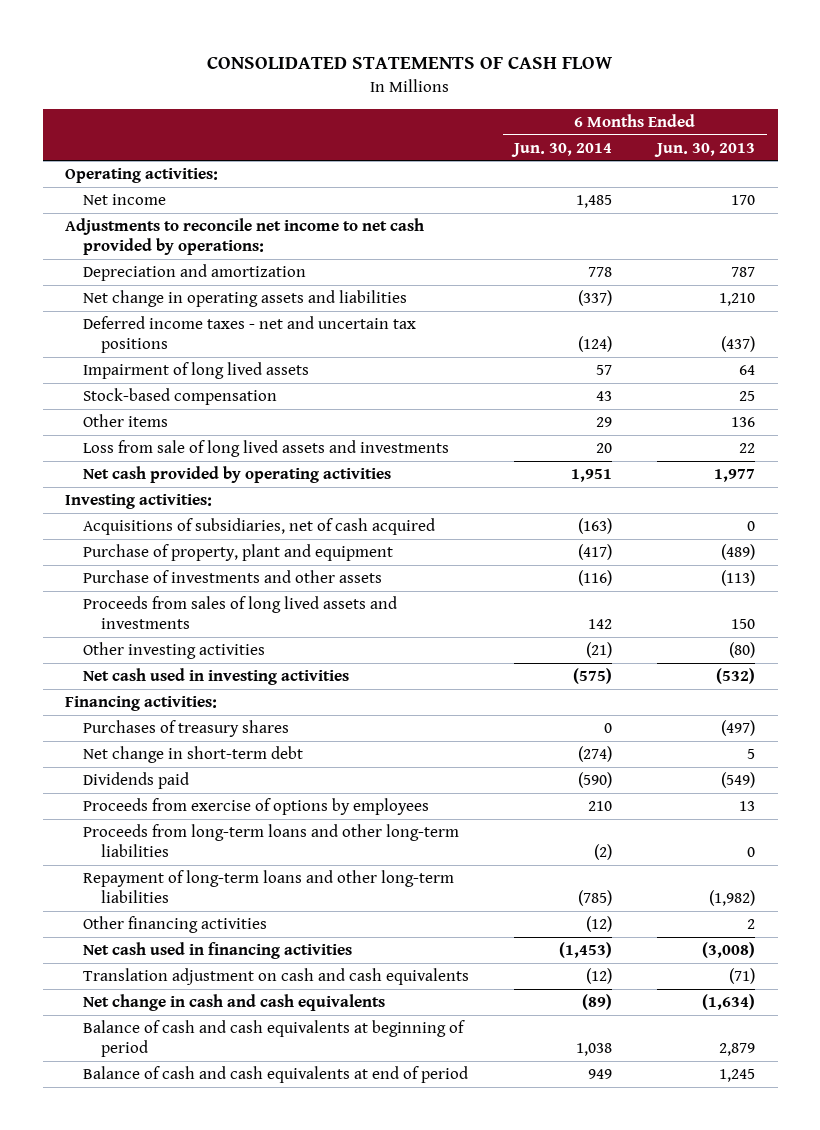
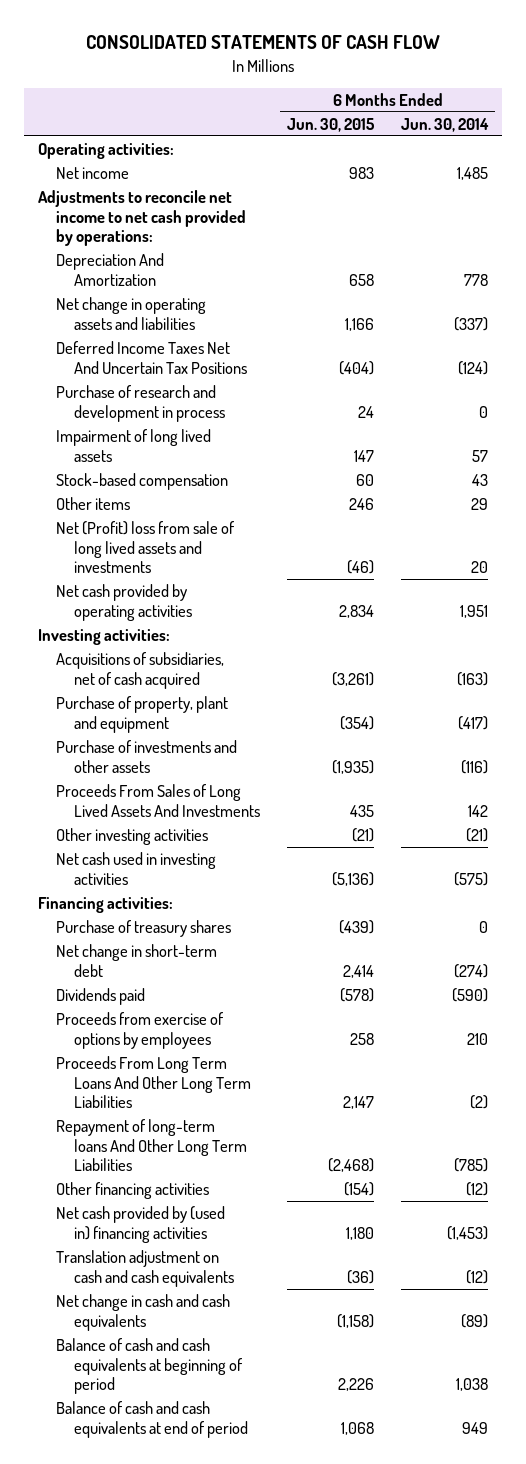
- | 6 Months Ended Jun. 30, 2014 | 6 Months Ended Jun. 30, 2013
+ | 6 Months Ended Jun. 30, 2015 | 6 Months Ended Jun. 30, 2014
- Depreciation and amortization | 778 | 787
+ Depreciation And Amortization | 658 | 778
- Deferred income taxes - net and uncertain tax positions | (124) | (437)
+ Deferred Income Taxes Net And Uncertain Tax Positions | (404) | (124)
+ Purchase of research and development in process | 24 | 0
- Loss from sale of long lived assets and investments | 20 | 22
+ Net (Profit) loss from sale of long lived assets and investments | (46) | 20
- Proceeds from sales of long lived assets and investments | 142 | 150
+ Proceeds From Sales of Long Lived Assets And Investments | 435 | 142
- Purchases of treasury shares | 0 | (497)
+ Purchase of treasury shares | (439) | 0
- Proceeds from long-term loans and other long-term liabilities | (2) | 0
- Repayment of long-term loans and other long-term liabilities | (785) | (1,982)
+ Proceeds From Long Term Loans And Other Long Term Liabilities | 2,147 | (2)
+ Repayment of long-term loans And Other Long Term Liabilities | (2,468) | (785)
- Net cash used in financing activities | (1,453) | (3,008)
+ Net cash provided by (used in) financing activities | 1,180 | (1,453)

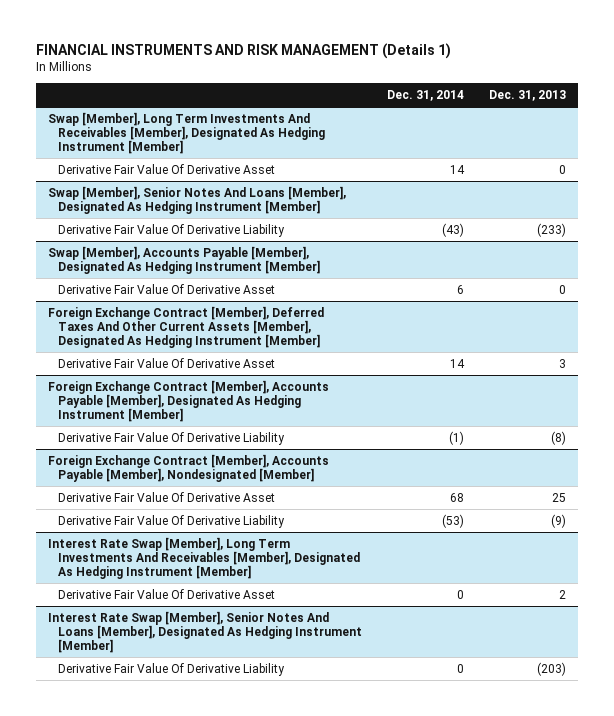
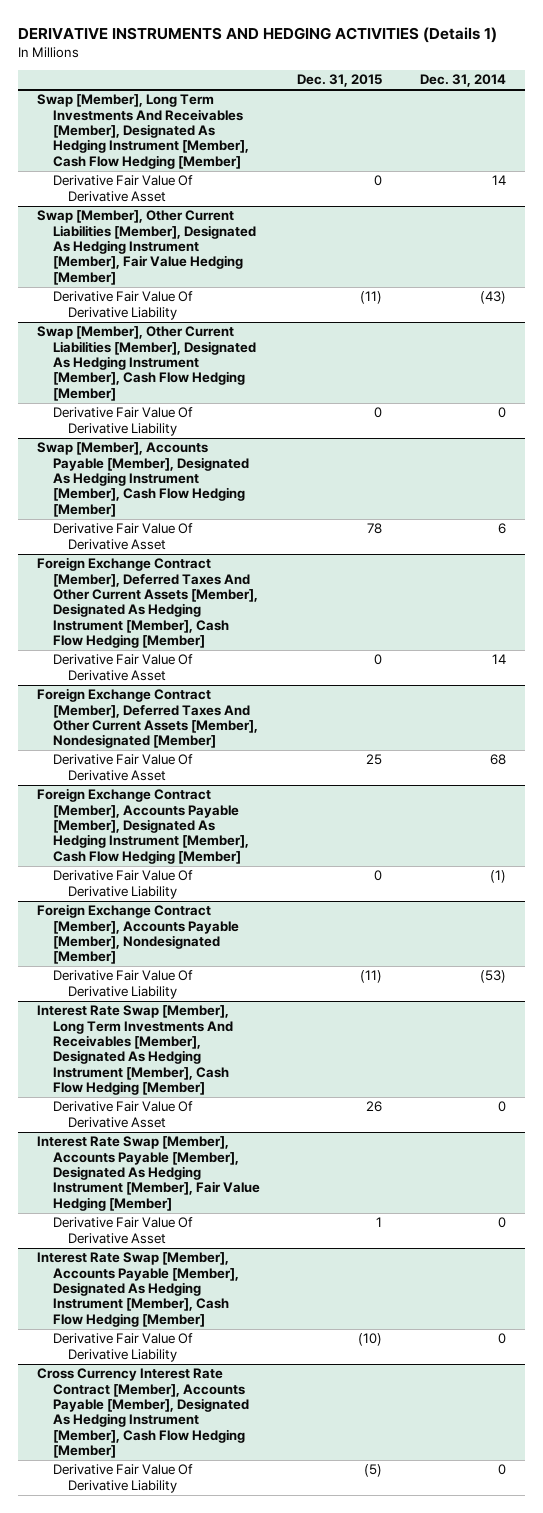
- FINANCIAL INSTRUMENTS AND RISK MANAGEMENT (Details 1)
+ DERIVATIVE INSTRUMENTS AND HEDGING ACTIVITIES (Details 1)
- | Dec. 31, 2014 | Dec. 31, 2013
+ | Dec. 31, 2015 | Dec. 31, 2014
- Swap [Member], Long Term Investments And Receivables [Member], Designated As Hedging Instrument [Member]
+ Swap [Member], Long Term Investments And Receivables [Member], Designated As Hedging Instrument [Member], Cash Flow Hedging [Member]
- Swap [Member], Senior Notes And Loans [Member], Designated As Hedging Instrument [Member]
+ Swap [Member], Other Current Liabilities [Member], Designated As Hedging Instrument [Member], Fair Value Hedging [Member]
- Swap [Member], Accounts Payable [Member], Designated As Hedging Instrument [Member]
+ Swap [Member], Other Current Liabilities [Member], Designated As Hedging Instrument [Member], Cash Flow Hedging [Member]
+ Derivative Fair Value Of Derivative Liability | 0 | 0
+ Swap [Member], Accounts Payable [Member], Designated As Hedging Instrument [Member], Cash Flow Hedging [Member]
- Foreign Exchange Contract [Member], Deferred Taxes And Other Current Assets [Member], Designated As Hedging Instrument [Member]
+ Foreign Exchange Contract [Member], Deferred Taxes And Other Current Assets [Member], Designated As Hedging Instrument [Member], Cash Flow Hedging [Member]
- Foreign Exchange Contract [Member], Accounts Payable [Member], Designated As Hedging Instrument [Member]
+ Foreign Exchange Contract [Member], Deferred Taxes And Other Current Assets [Member], Nondesignated [Member]
+ Derivative Fair Value Of Derivative Asset | 25 | 68
+ Foreign Exchange Contract [Member], Accounts Payable [Member], Designated As Hedging Instrument [Member], Cash Flow Hedging [Member]
@ Foreign Exchange Contract [Member], Accounts Payable [Member], Nondesignated [Member]
- Derivative Fair Value Of Derivative Asset | 68 | 25
- Interest Rate Swap [Member], Long Term Investments And Receivables [Member], Designated As Hedging Instrument [Member]
+ Interest Rate Swap [Member], Long Term Investments And Receivables [Member], Designated As Hedging Instrument [Member], Cash Flow Hedging [Member]
- Interest Rate Swap [Member], Senior Notes And Loans [Member], Designated As Hedging Instrument [Member]
+ Interest Rate Swap [Member], Accounts Payable [Member], Designated As Hedging Instrument [Member], Fair Value Hedging [Member]
+ Derivative Fair Value Of Derivative Asset | 1 | 0
+ Interest Rate Swap [Member], Accounts Payable [Member], Designated As Hedging Instrument [Member], Cash Flow Hedging [Member]
+ Cross Currency Interest Rate Contract [Member], Accounts Payable [Member], Designated As Hedging Instrument [Member], Cash Flow Hedging [Member]
+ Derivative Fair Value Of Derivative Liability | (5) | 0

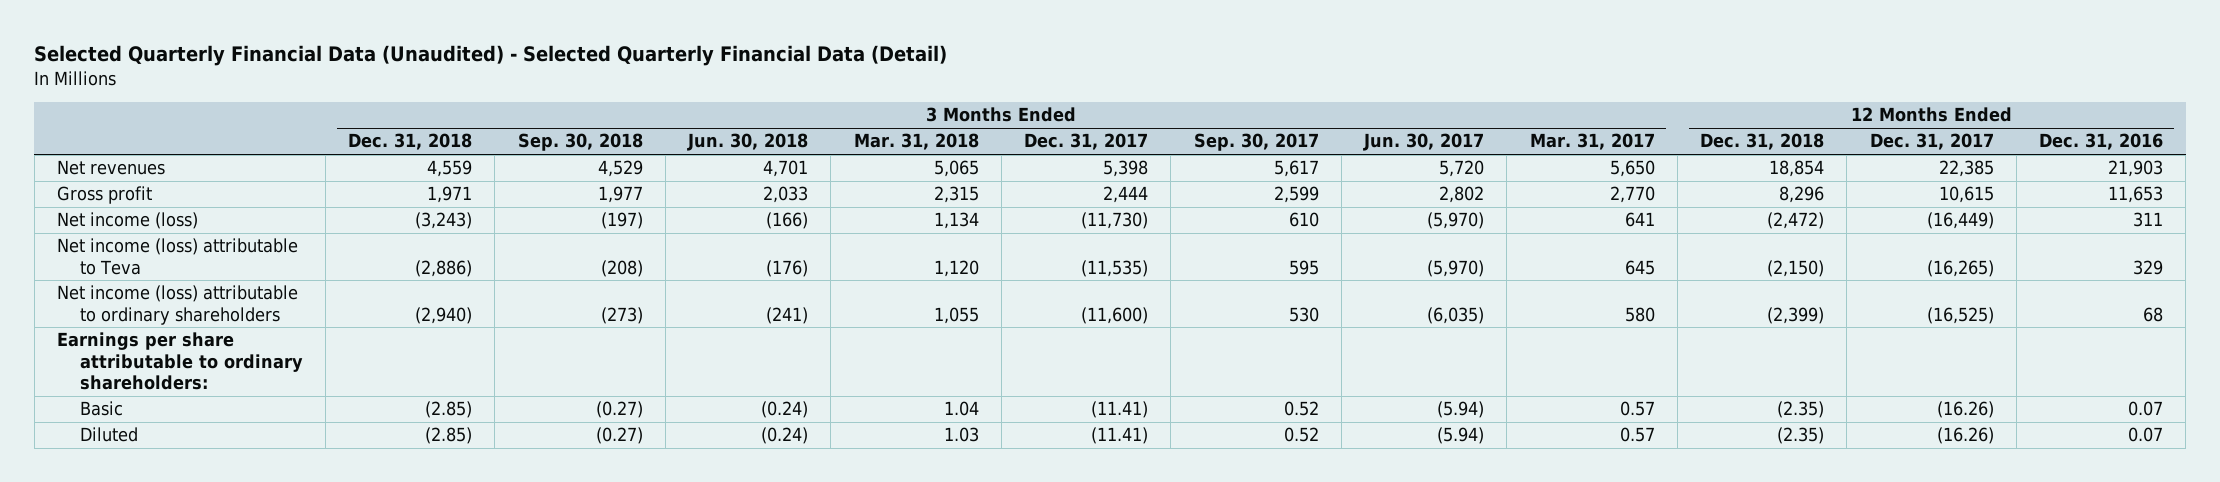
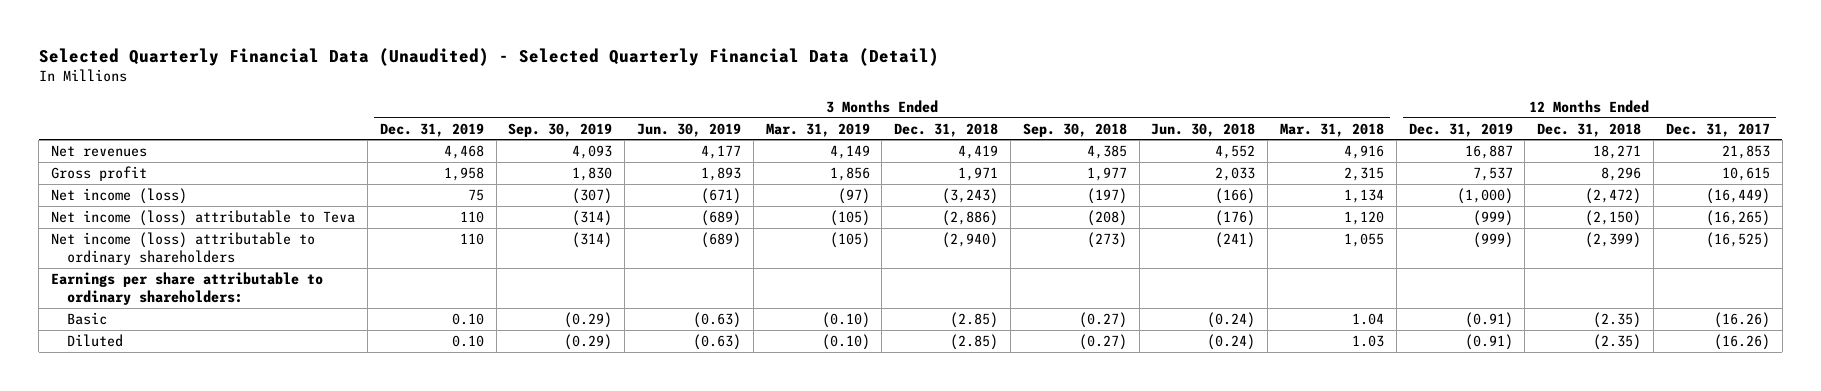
- | 3 Months Ended Dec. 31, 2018 | 3 Months Ended Sep. 30, 2018 | 3 Months Ended Jun. 30, 2018 | 3 Months Ended Mar. 31, 2018 | 3 Months Ended Dec. 31, 2017 | 3 Months Ended Sep. 30, 2017 | 3 Months Ended Jun. 30, 2017 | 3 Months Ended Mar. 31, 2017 | 12 Months Ended Dec. 31, 2018 | 12 Months Ended Dec. 31, 2017 | 12 Months Ended Dec. 31, 2016
+ | 3 Months Ended Dec. 31, 2019 | 3 Months Ended Sep. 30, 2019 | 3 Months Ended Jun. 30, 2019 | 3 Months Ended Mar. 31, 2019 | 3 Months Ended Dec. 31, 2018 | 3 Months Ended Sep. 30, 2018 | 3 Months Ended Jun. 30, 2018 | 3 Months Ended Mar. 31, 2018 | 12 Months Ended Dec. 31, 2019 | 12 Months Ended Dec. 31, 2018 | 12 Months Ended Dec. 31, 2017
- Net revenues | 4,559 | 4,529 | 4,701 | 5,065 | 5,398 | 5,617 | 5,720 | 5,650 | 18,854 | 22,385 | 21,903
+ Net revenues | 4,468 | 4,093 | 4,177 | 4,149 | 4,419 | 4,385 | 4,552 | 4,916 | 16,887 | 18,271 | 21,853

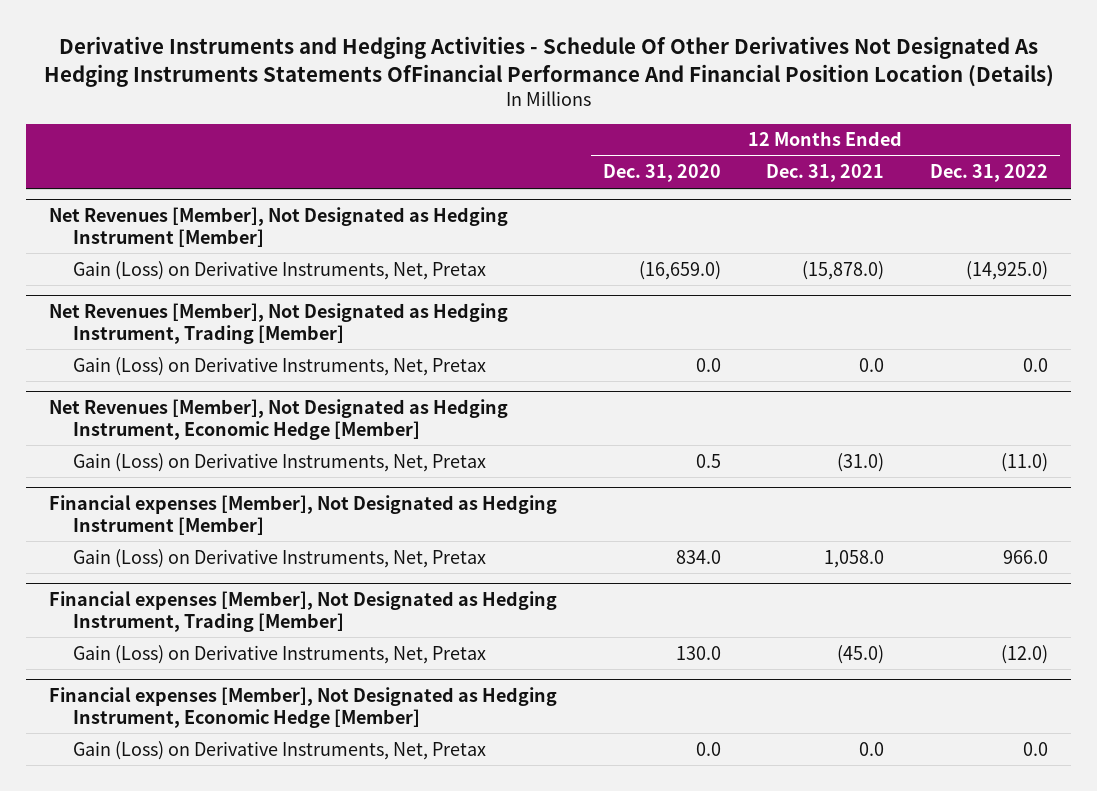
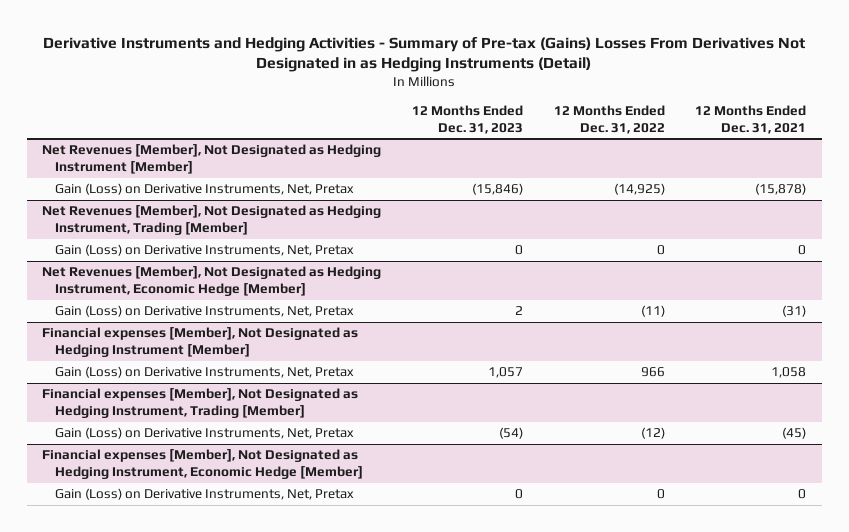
- Derivative Instruments and Hedging Activities - Schedule Of Other Derivatives Not Designated As Hedging Instruments Statements OfFinancial Performance And Financial Position Location (Details)
+ Derivative Instruments and Hedging Activities - Summary of Pre-tax (Gains) Losses From Derivatives Not Designated in as Hedging Instruments (Detail)
- | 12 Months Ended Dec. 31, 2020 | 12 Months Ended Dec. 31, 2021 | 12 Months Ended Dec. 31, 2022
+ | 12 Months Ended Dec. 31, 2023 | 12 Months Ended Dec. 31, 2022 | 12 Months Ended Dec. 31, 2021
@ Net Revenues [Member], Not Designated as Hedging Instrument [Member]
- Gain (Loss) on Derivative Instruments, Net, Pretax | (16,659.0) | (15,878.0) | (14,925.0)
+ Gain (Loss) on Derivative Instruments, Net, Pretax | (15,846) | (14,925) | (15,878)
@ Net Revenues [Member], Not Designated as Hedging Instrument, Trading [Member]
- Gain (Loss) on Derivative Instruments, Net, Pretax | 0.0 | 0.0 | 0.0
+ Gain (Loss) on Derivative Instruments, Net, Pretax | 0 | 0 | 0
@ Net Revenues [Member], Not Designated as Hedging Instrument, Economic Hedge [Member]
- Gain (Loss) on Derivative Instruments, Net, Pretax | 0.5 | (31.0) | (11.0)
+ Gain (Loss) on Derivative Instruments, Net, Pretax | 2 | (11) | (31)
@ Financial expenses [Member], Not Designated as Hedging Instrument [Member]
- Gain (Loss) on Derivative Instruments, Net, Pretax | 834.0 | 1,058.0 | 966.0
+ Gain (Loss) on Derivative Instruments, Net, Pretax | 1,057 | 966 | 1,058
@ Financial expenses [Member], Not Designated as Hedging Instrument, Trading [Member]
- Gain (Loss) on Derivative Instruments, Net, Pretax | 130.0 | (45.0) | (12.0)
+ Gain (Loss) on Derivative Instruments, Net, Pretax | (54) | (12) | (45)
@ Financial expenses [Member], Not Designated as Hedging Instrument, Economic Hedge [Member]
- Gain (Loss) on Derivative Instruments, Net, Pretax | 0.0 | 0.0 | 0.0
+ Gain (Loss) on Derivative Instruments, Net, Pretax | 0 | 0 | 0

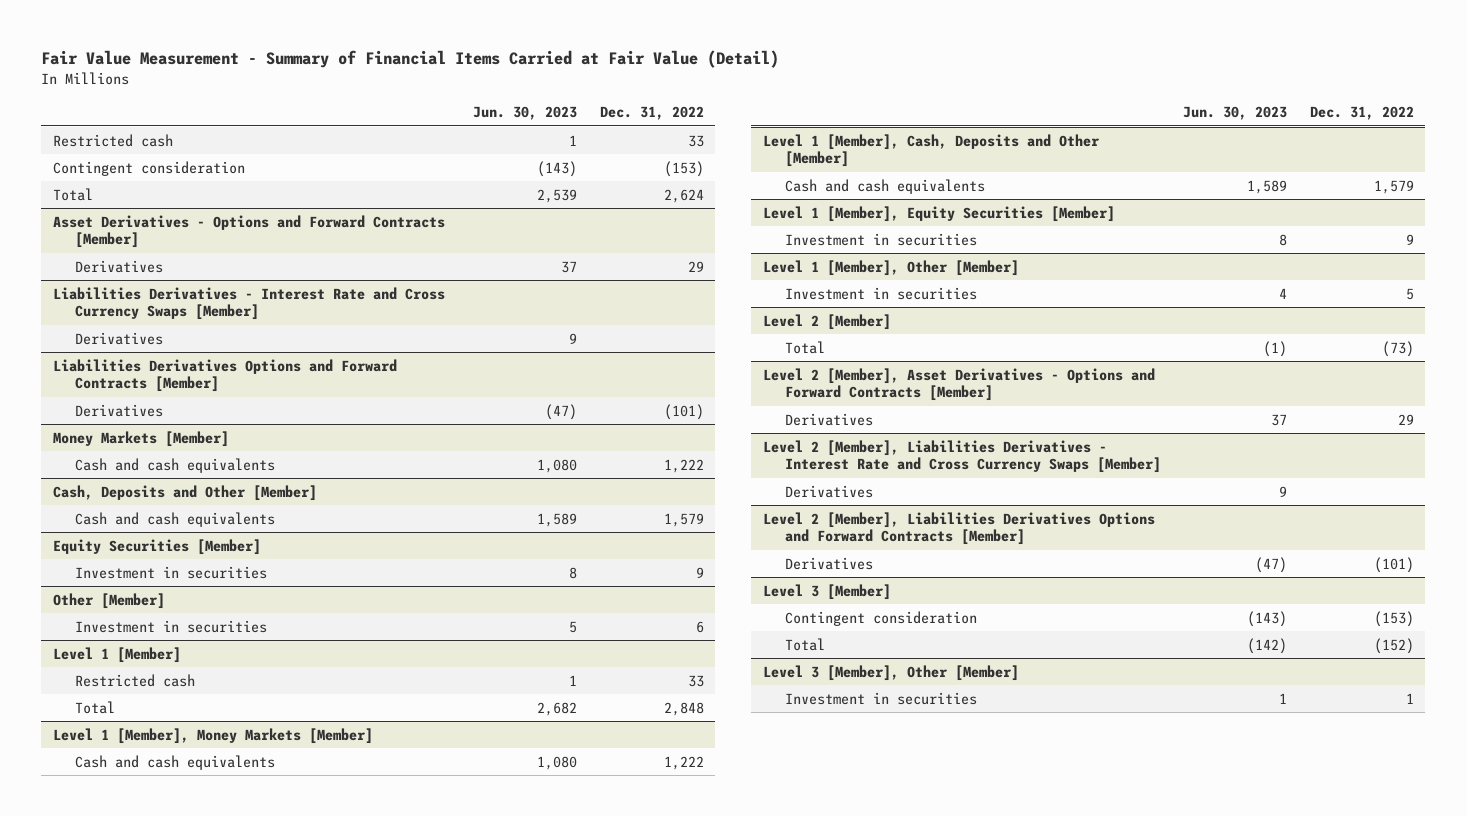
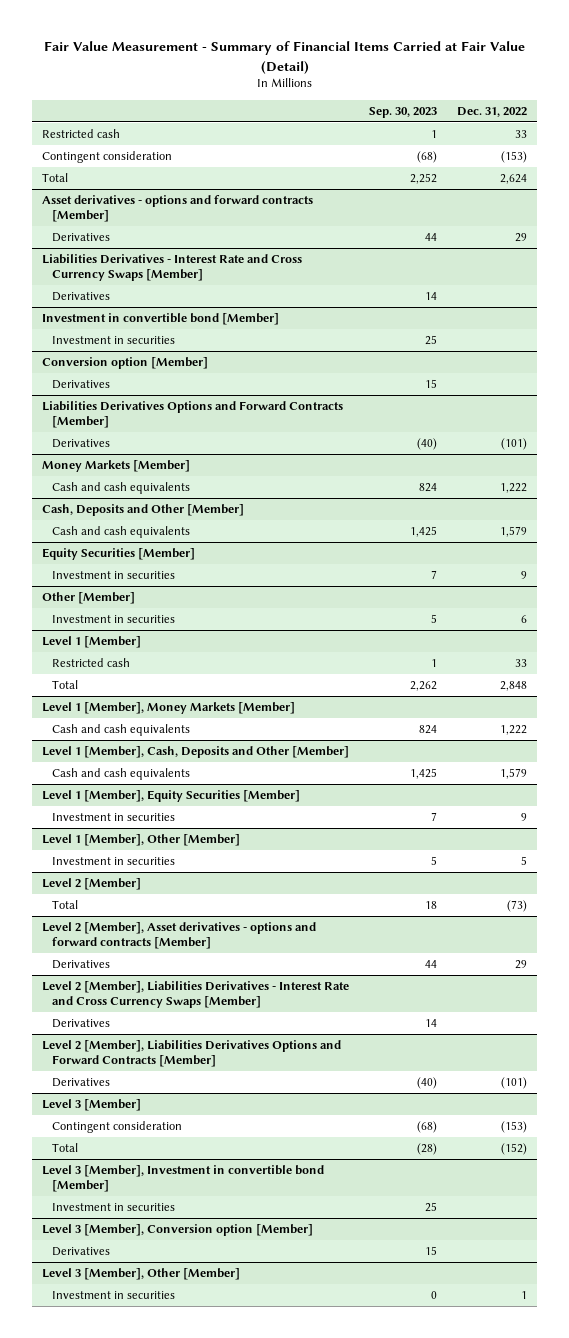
- | Jun. 30, 2023 | Dec. 31, 2022
+ | Sep. 30, 2023 | Dec. 31, 2022
- Asset Derivatives - Options and Forward Contracts [Member]
+ Asset derivatives - options and forward contracts [Member]
+ Investment in convertible bond [Member]
+ Investment in securities | 25 |
+ Conversion option [Member]
+ Derivatives | 15 |
- Level 2 [Member], Asset Derivatives - Options and Forward Contracts [Member]
+ Level 2 [Member], Asset derivatives - options and forward contracts [Member]
+ Level 3 [Member], Investment in convertible bond [Member]
+ Investment in securities | 25 |
+ Level 3 [Member], Conversion option [Member]
+ Derivatives | 15 |

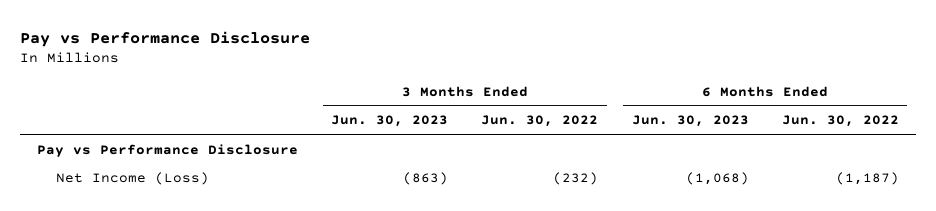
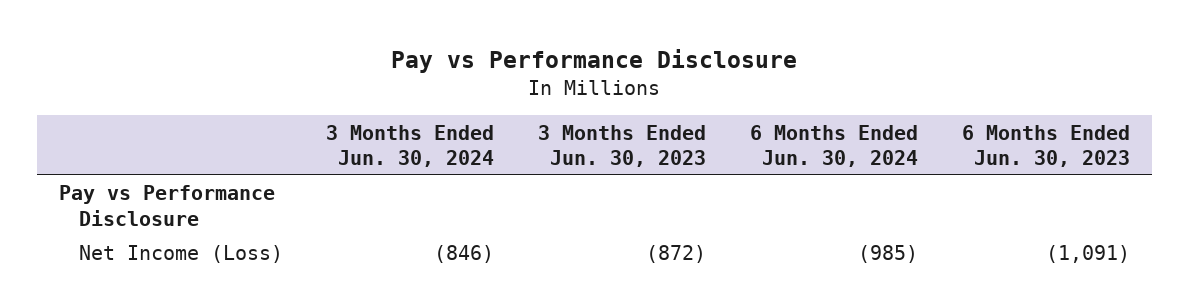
- | 3 Months Ended Jun. 30, 2023 | 3 Months Ended Jun. 30, 2022 | 6 Months Ended Jun. 30, 2023 | 6 Months Ended Jun. 30, 2022
+ | 3 Months Ended Jun. 30, 2024 | 3 Months Ended Jun. 30, 2023 | 6 Months Ended Jun. 30, 2024 | 6 Months Ended Jun. 30, 2023
- Net Income (Loss) | (863) | (232) | (1,068) | (1,187)
+ Net Income (Loss) | (846) | (872) | (985) | (1,091)

